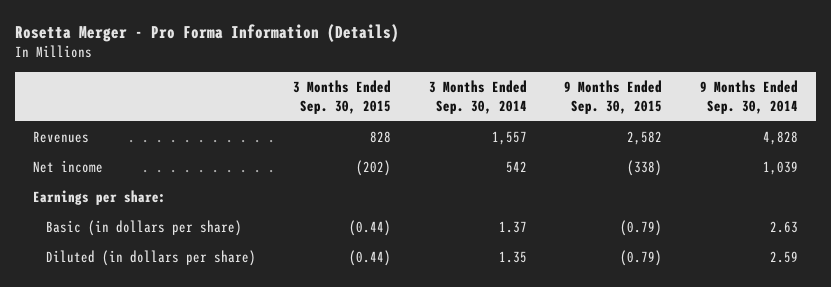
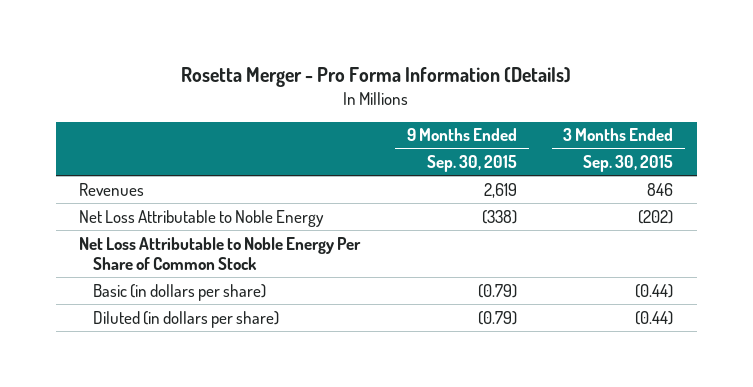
- | 3 Months Ended Sep. 30, 2015 | 3 Months Ended Sep. 30, 2014 | 9 Months Ended Sep. 30, 2015 | 9 Months Ended Sep. 30, 2014
+ | 9 Months Ended Sep. 30, 2015 | 3 Months Ended Sep. 30, 2015
- Revenues | 828 | 1,557 | 2,582 | 4,828
- Net income | (202) | 542 | (338) | 1,039
- Earnings per share:
+ Revenues | 2,619 | 846
+ Net Loss Attributable to Noble Energy | (338) | (202)
+ Net Loss Attributable to Noble Energy Per Share of Common Stock

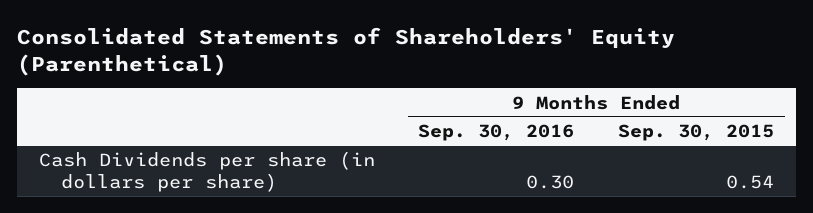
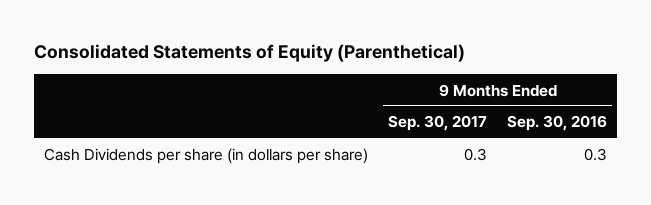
- Consolidated Statements of Shareholders' Equity (Parenthetical)
+ Consolidated Statements of Equity (Parenthetical)
- | 9 Months Ended Sep. 30, 2016 | 9 Months Ended Sep. 30, 2015
+ | 9 Months Ended Sep. 30, 2017 | 9 Months Ended Sep. 30, 2016
- Cash Dividends per share (in dollars per share) | 0.30 | 0.54
+ Cash Dividends per share (in dollars per share) | 0.3 | 0.3

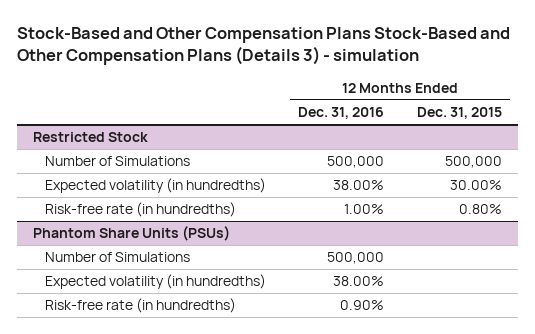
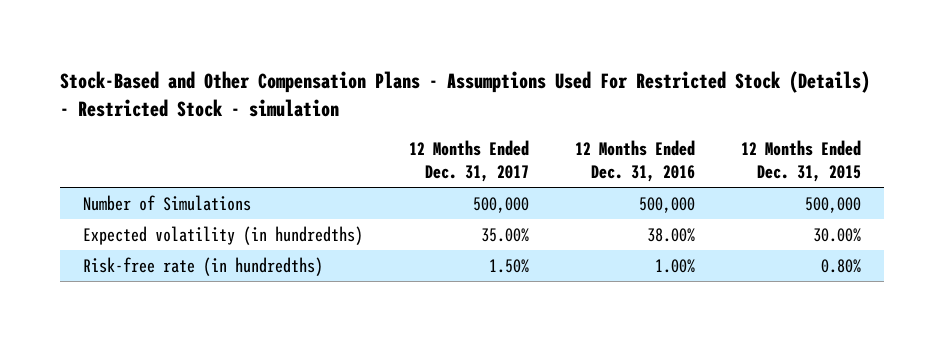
- Stock-Based and Other Compensation Plans Stock-Based and Other Compensation Plans (Details 3) - simulation
+ Stock-Based and Other Compensation Plans - Assumptions Used For Restricted Stock (Details) - Restricted Stock - simulation
- | 12 Months Ended Dec. 31, 2016 | 12 Months Ended Dec. 31, 2015
+ | 12 Months Ended Dec. 31, 2017 | 12 Months Ended Dec. 31, 2016 | 12 Months Ended Dec. 31, 2015
- Restricted Stock
- Phantom Share Units (PSUs)
- Number of Simulations | 500,000 |
- Expected volatility (in hundredths) | 38.00% |
- Risk-free rate (in hundredths) | 0.90% |

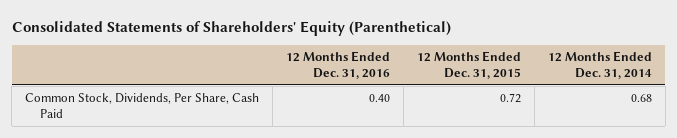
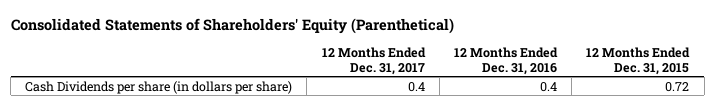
- | 12 Months Ended Dec. 31, 2016 | 12 Months Ended Dec. 31, 2015 | 12 Months Ended Dec. 31, 2014
+ | 12 Months Ended Dec. 31, 2017 | 12 Months Ended Dec. 31, 2016 | 12 Months Ended Dec. 31, 2015
- Common Stock, Dividends, Per Share, Cash Paid | 0.40 | 0.72 | 0.68
+ Cash Dividends per share (in dollars per share) | 0.4 | 0.4 | 0.72

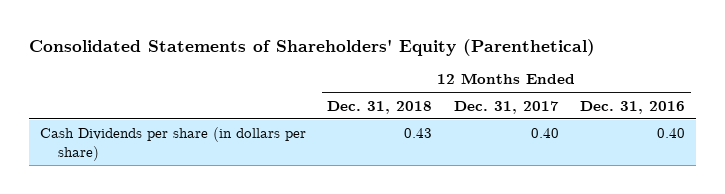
- | 12 Months Ended Dec. 31, 2017 | 12 Months Ended Dec. 31, 2016 | 12 Months Ended Dec. 31, 2015
+ | 12 Months Ended Dec. 31, 2018 | 12 Months Ended Dec. 31, 2017 | 12 Months Ended Dec. 31, 2016
- Cash Dividends per share (in dollars per share) | 0.4 | 0.4 | 0.72
+ Cash Dividends per share (in dollars per share) | 0.43 | 0.40 | 0.40

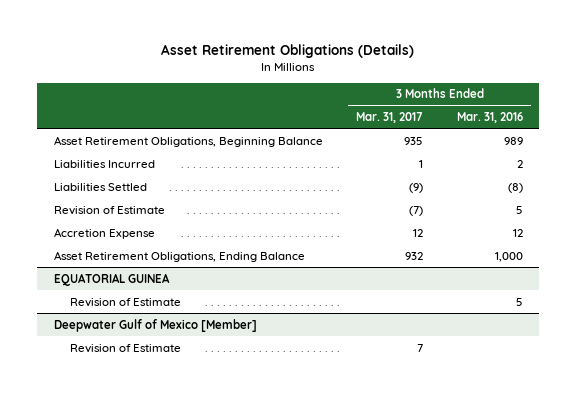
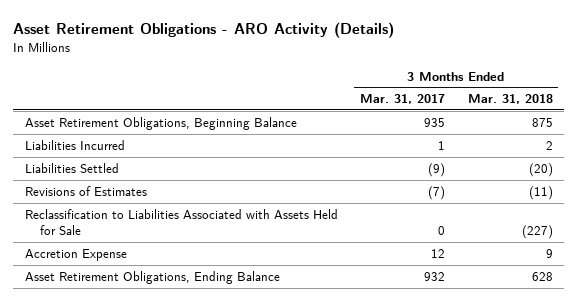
- Asset Retirement Obligations (Details)
+ Asset Retirement Obligations - ARO Activity (Details)
- | 3 Months Ended Mar. 31, 2017 | 3 Months Ended Mar. 31, 2016
+ | 3 Months Ended Mar. 31, 2017 | 3 Months Ended Mar. 31, 2018
- Revision of Estimate | (7) | 5
+ Revisions of Estimates | (7) | (11)
+ Reclassification to Liabilities Associated with Assets Held for Sale | 0 | (227)
- EQUATORIAL GUINEA
- Revision of Estimate | | 5
- Deepwater Gulf of Mexico [Member]
- Revision of Estimate | 7 |

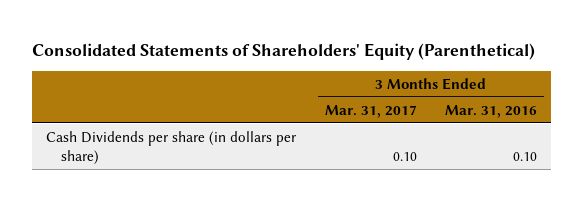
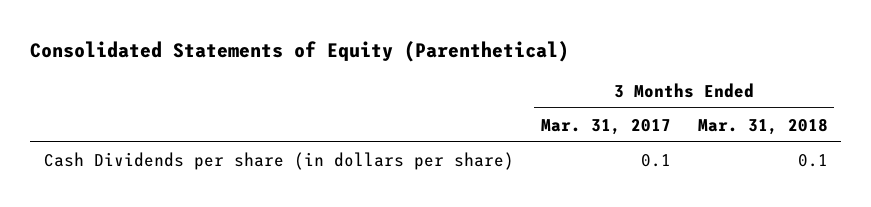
- Consolidated Statements of Shareholders' Equity (Parenthetical)
+ Consolidated Statements of Equity (Parenthetical)
- | 3 Months Ended Mar. 31, 2017 | 3 Months Ended Mar. 31, 2016
+ | 3 Months Ended Mar. 31, 2017 | 3 Months Ended Mar. 31, 2018
- Cash Dividends per share (in dollars per share) | 0.10 | 0.10
+ Cash Dividends per share (in dollars per share) | 0.1 | 0.1

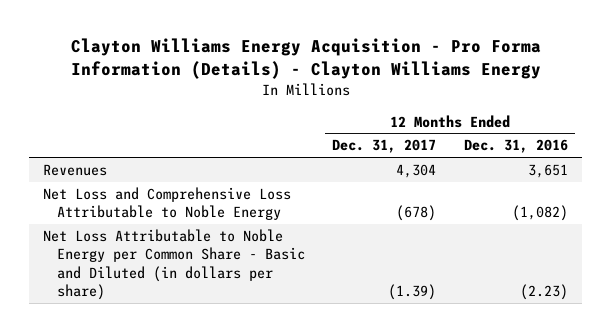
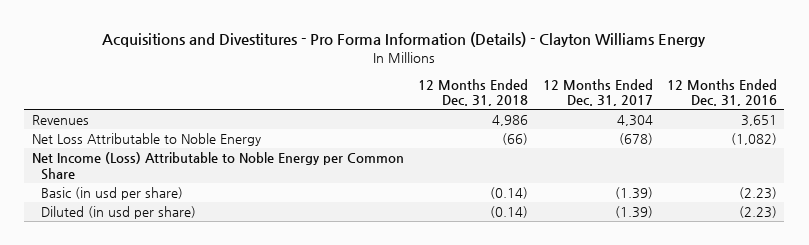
- Clayton Williams Energy Acquisition - Pro Forma Information (Details) - Clayton Williams Energy
+ Acquisitions and Divestitures - Pro Forma Information (Details) - Clayton Williams Energy
- | 12 Months Ended Dec. 31, 2017 | 12 Months Ended Dec. 31, 2016
+ | 12 Months Ended Dec. 31, 2018 | 12 Months Ended Dec. 31, 2017 | 12 Months Ended Dec. 31, 2016
- Net Loss and Comprehensive Loss Attributable to Noble Energy | (678) | (1,082)
- Net Loss Attributable to Noble Energy per Common Share - Basic and Diluted (in dollars per share) | (1.39) | (2.23)
+ Net Loss Attributable to Noble Energy | (66) | (678) | (1,082)
+ Net Income (Loss) Attributable to Noble Energy per Common Share
+ Basic (in usd per share) | (0.14) | (1.39) | (2.23)
+ Diluted (in usd per share) | (0.14) | (1.39) | (2.23)

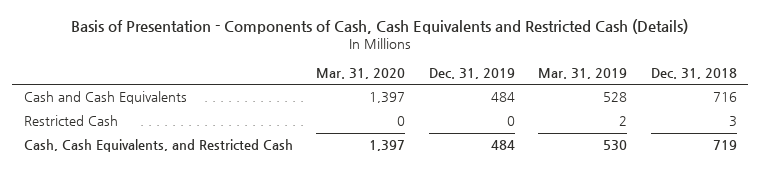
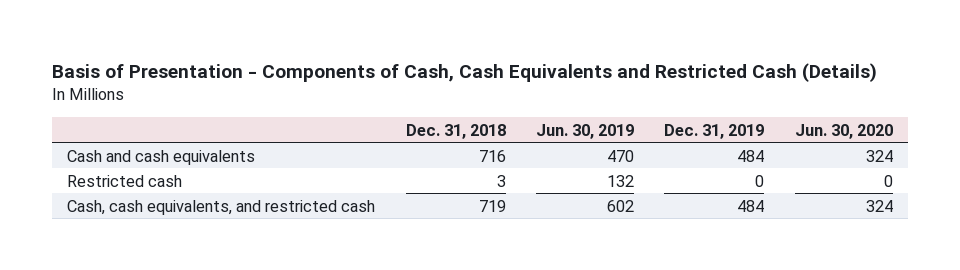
- | Mar. 31, 2020 | Dec. 31, 2019 | Mar. 31, 2019 | Dec. 31, 2018
+ | Dec. 31, 2018 | Jun. 30, 2019 | Dec. 31, 2019 | Jun. 30, 2020
- Cash and Cash Equivalents | 1,397 | 484 | 528 | 716
- Restricted Cash | 0 | 0 | 2 | 3
- Cash, Cash Equivalents, and Restricted Cash | 1,397 | 484 | 530 | 719
+ Cash and cash equivalents | 716 | 470 | 484 | 324
+ Restricted cash | 3 | 132 | 0 | 0
+ Cash, cash equivalents, and restricted cash | 719 | 602 | 484 | 324

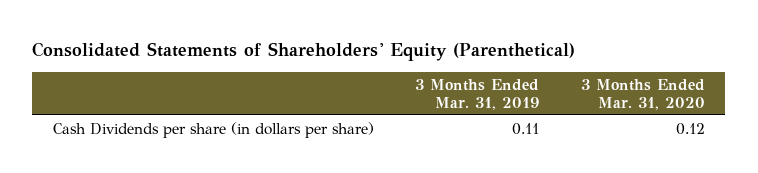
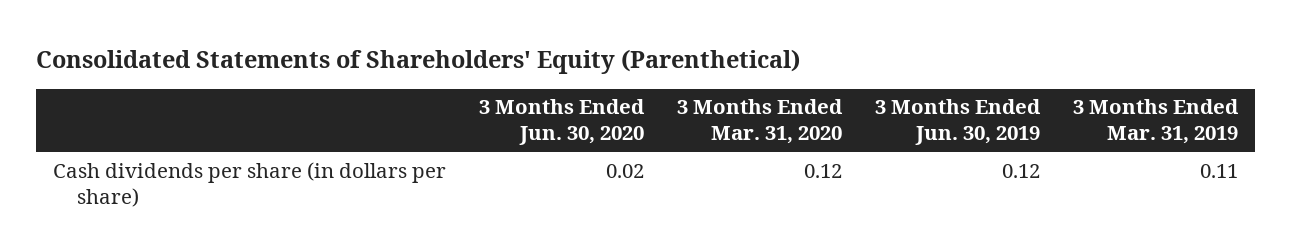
- | 3 Months Ended Mar. 31, 2019 | 3 Months Ended Mar. 31, 2020
+ | 3 Months Ended Jun. 30, 2020 | 3 Months Ended Mar. 31, 2020 | 3 Months Ended Jun. 30, 2019 | 3 Months Ended Mar. 31, 2019
- Cash Dividends per share (in dollars per share) | 0.11 | 0.12
+ Cash dividends per share (in dollars per share) | 0.02 | 0.12 | 0.12 | 0.11

